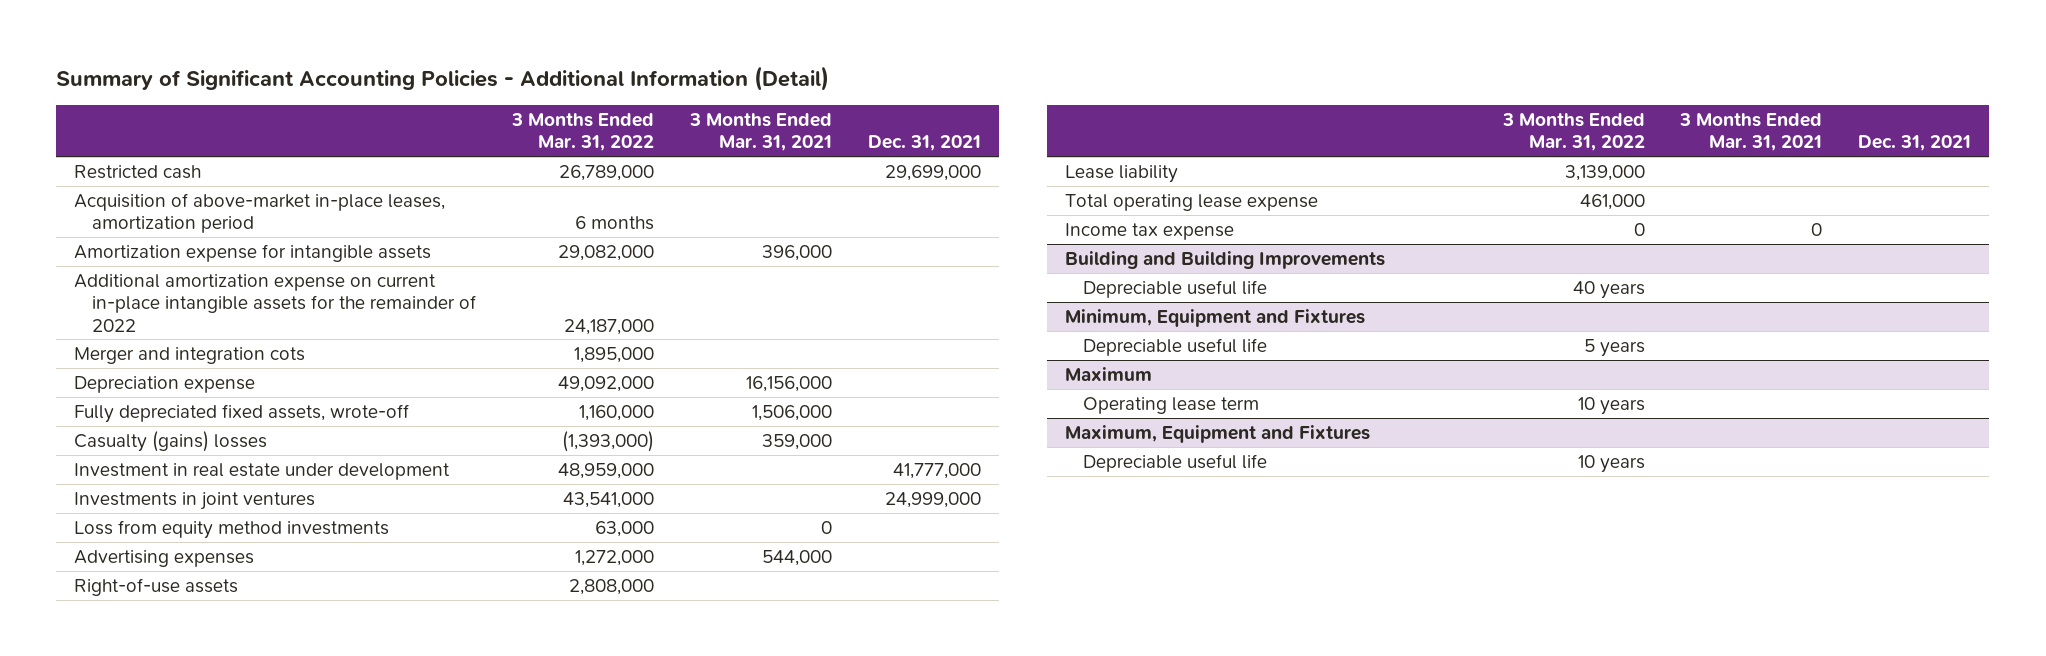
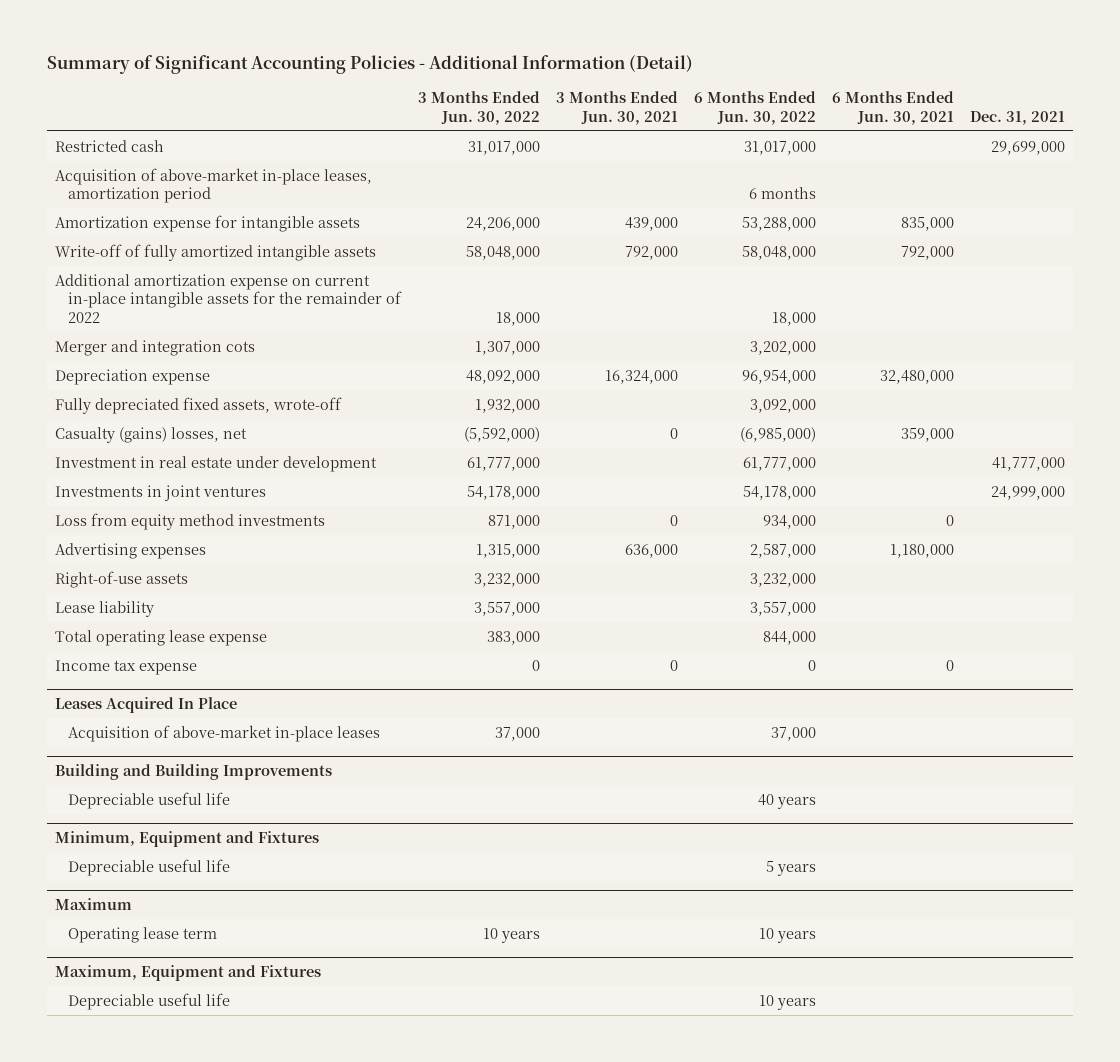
- | 3 Months Ended Mar. 31, 2022 | 3 Months Ended Mar. 31, 2021 | Dec. 31, 2021
+ | 3 Months Ended Jun. 30, 2022 | 3 Months Ended Jun. 30, 2021 | 6 Months Ended Jun. 30, 2022 | 6 Months Ended Jun. 30, 2021 | Dec. 31, 2021
+ Write-off of fully amortized intangible assets | 58,048,000 | 792,000 | 58,048,000 | 792,000 |
- Casualty (gains) losses | (1,393,000) | 359,000 |
+ Casualty (gains) losses, net | (5,592,000) | 0 | (6,985,000) | 359,000 |
+ Leases Acquired In Place
+ Acquisition of above-market in-place leases | 37,000 | | 37,000 | |

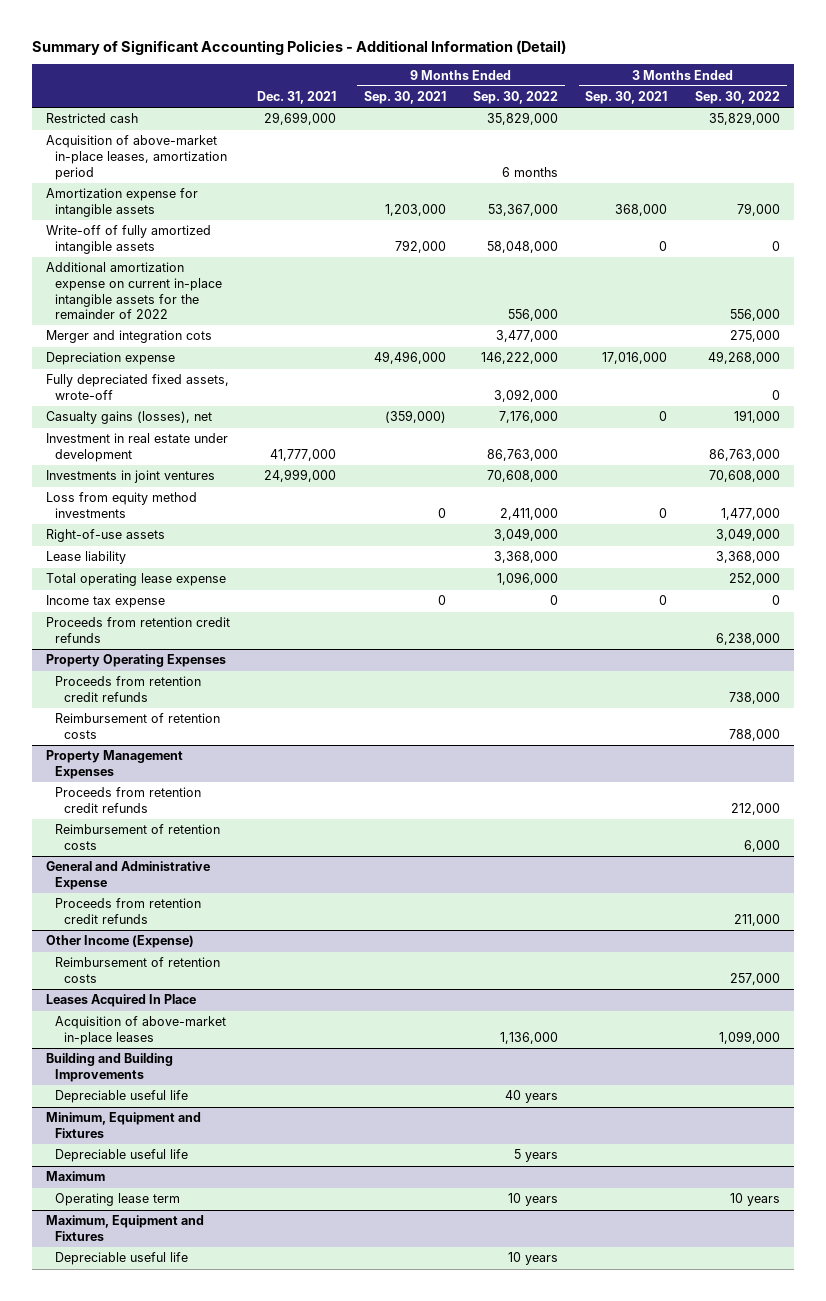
- | 3 Months Ended Jun. 30, 2022 | 3 Months Ended Jun. 30, 2021 | 6 Months Ended Jun. 30, 2022 | 6 Months Ended Jun. 30, 2021 | Dec. 31, 2021
+ | Dec. 31, 2021 | 9 Months Ended Sep. 30, 2021 | 9 Months Ended Sep. 30, 2022 | 3 Months Ended Sep. 30, 2021 | 3 Months Ended Sep. 30, 2022
- Casualty (gains) losses, net | (5,592,000) | 0 | (6,985,000) | 359,000 |
+ Casualty gains (losses), net | | (359,000) | 7,176,000 | 0 | 191,000
- Advertising expenses | 1,315,000 | 636,000 | 2,587,000 | 1,180,000 |
+ Proceeds from retention credit refunds | | | | | 6,238,000
+ Property Operating Expenses
+ Proceeds from retention credit refunds | | | | | 738,000
+ Reimbursement of retention costs | | | | | 788,000
+ Property Management Expenses
+ Proceeds from retention credit refunds | | | | | 212,000
+ Reimbursement of retention costs | | | | | 6,000
+ General and Administrative Expense
+ Proceeds from retention credit refunds | | | | | 211,000
+ Other Income (Expense)
+ Reimbursement of retention costs | | | | | 257,000

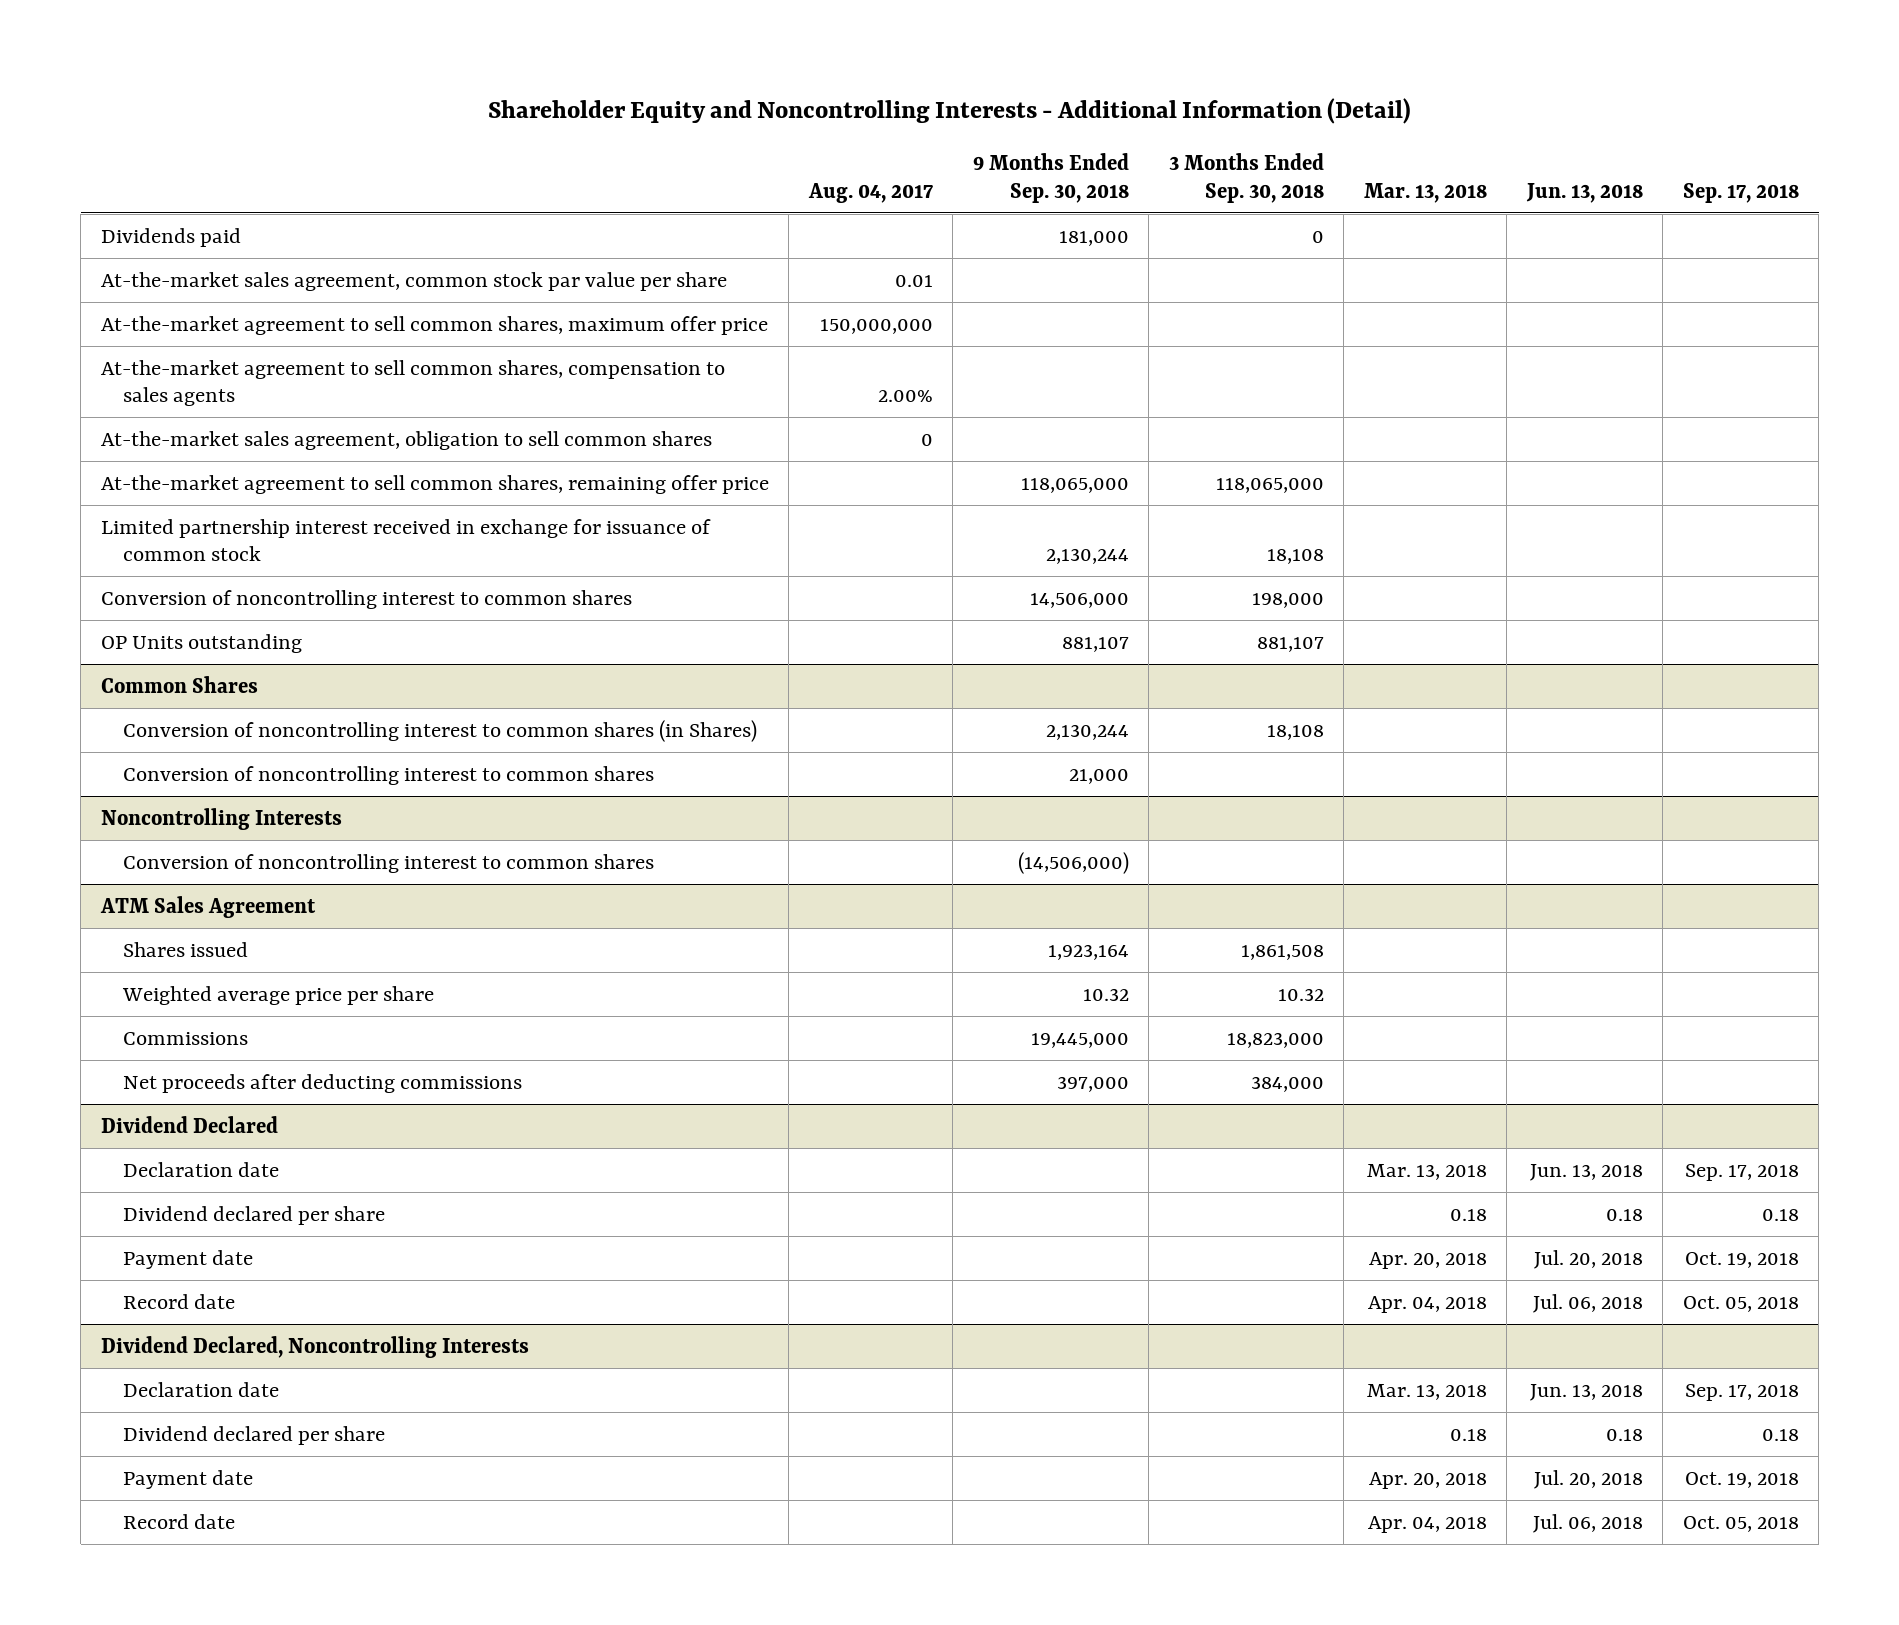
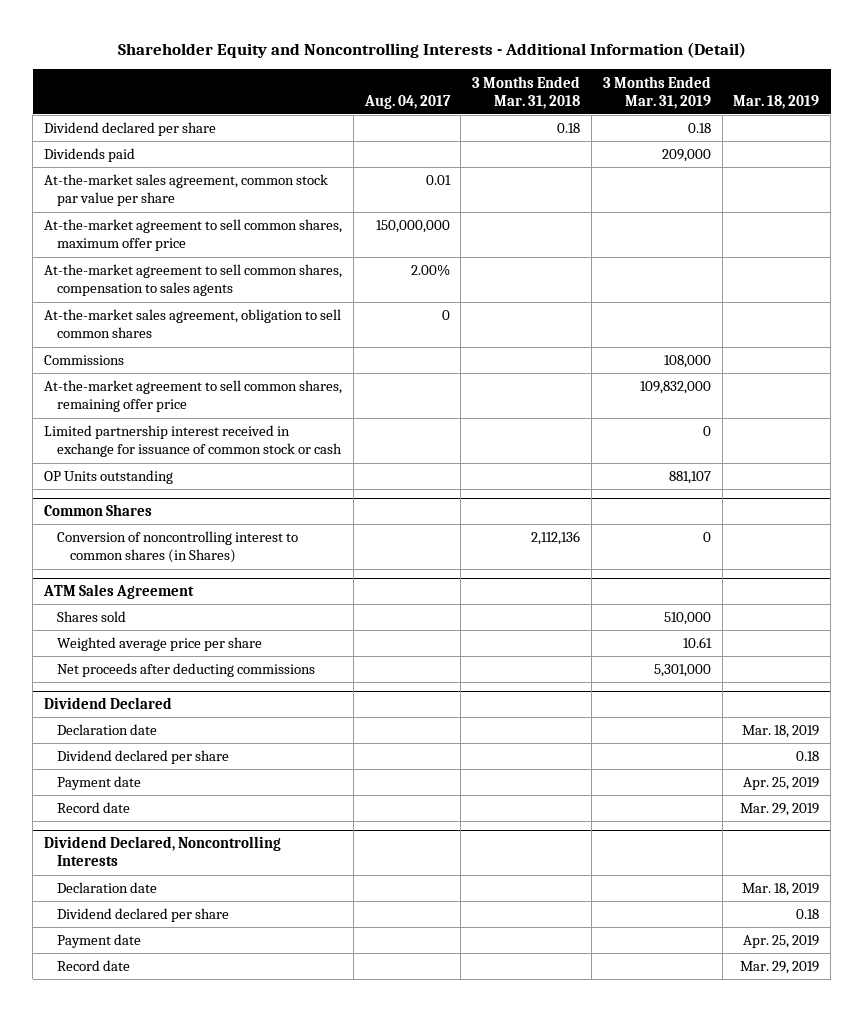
- | Aug. 04, 2017 | 9 Months Ended Sep. 30, 2018 | 3 Months Ended Sep. 30, 2018 | Mar. 13, 2018 | Jun. 13, 2018 | Sep. 17, 2018
+ | Aug. 04, 2017 | 3 Months Ended Mar. 31, 2018 | 3 Months Ended Mar. 31, 2019 | Mar. 18, 2019
+ Dividend declared per share | | 0.18 | 0.18 |
+ Commissions | | | 108,000 |
- Limited partnership interest received in exchange for issuance of common stock | | 2,130,244 | 18,108 | | |
- Conversion of noncontrolling interest to common shares | | 14,506,000 | 198,000 | | |
+ Limited partnership interest received in exchange for issuance of common stock or cash | | | 0 |
@ Common Shares
- Conversion of noncontrolling interest to common shares | | 21,000 | | | |
- Noncontrolling Interests
- Conversion of noncontrolling interest to common shares | | (14,506,000) | | | |
@ ATM Sales Agreement
- Shares issued | | 1,923,164 | 1,861,508 | | |
+ Shares sold | | | 510,000 |
- Commissions | | 19,445,000 | 18,823,000 | | |

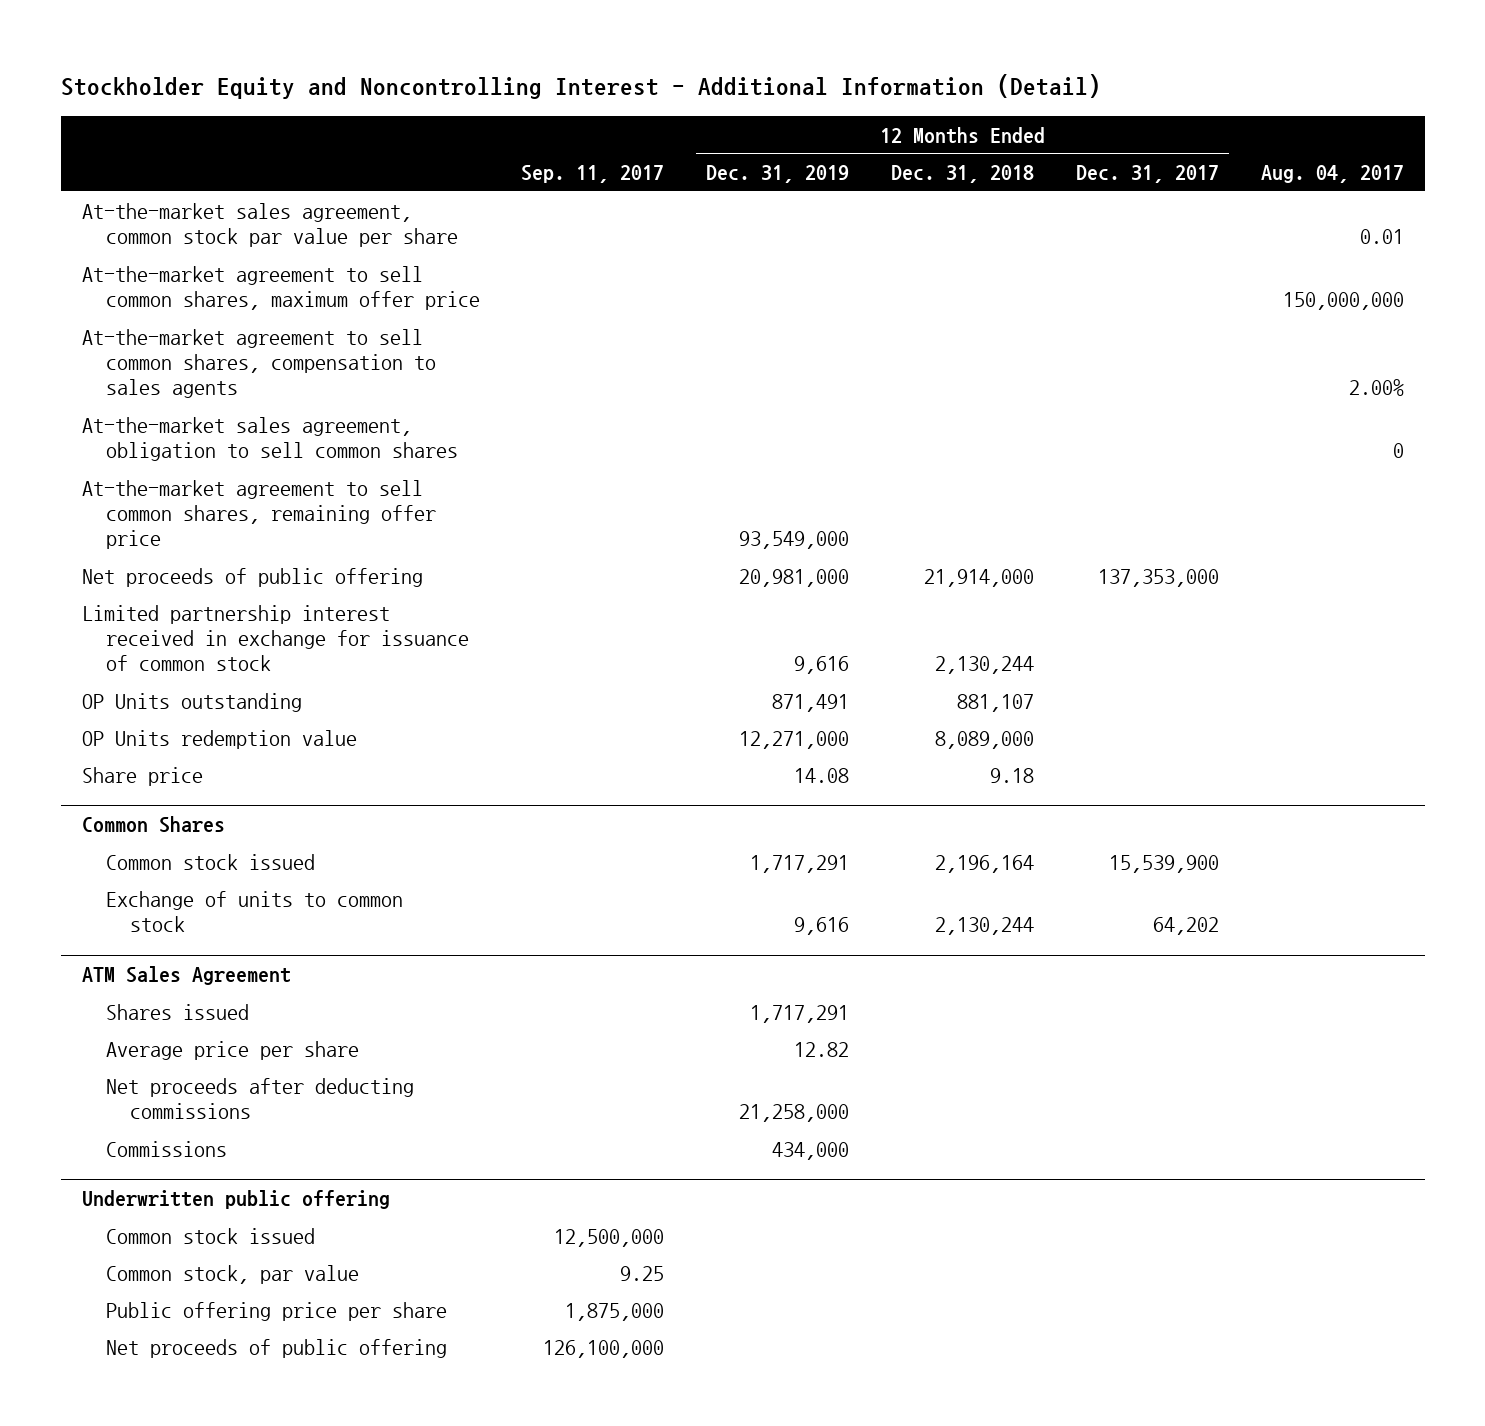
- Shareholder Equity and Noncontrolling Interests - Additional Information (Detail)
+ Stockholder Equity and Noncontrolling Interest - Additional Information (Detail)
- | Aug. 04, 2017 | 3 Months Ended Mar. 31, 2018 | 3 Months Ended Mar. 31, 2019 | Mar. 18, 2019
+ | Sep. 11, 2017 | 12 Months Ended Dec. 31, 2019 | 12 Months Ended Dec. 31, 2018 | 12 Months Ended Dec. 31, 2017 | Aug. 04, 2017
- Dividend declared per share | | 0.18 | 0.18 |
- Dividends paid | | | 209,000 |
- Commissions | | | 108,000 |
- Limited partnership interest received in exchange for issuance of common stock or cash | | | 0 |
+ Net proceeds of public offering | | 20,981,000 | 21,914,000 | 137,353,000 |
+ Limited partnership interest received in exchange for issuance of common stock | | 9,616 | 2,130,244 | |
+ OP Units redemption value | | 12,271,000 | 8,089,000 | |
+ Share price | | 14.08 | 9.18 | |
@ Common Shares
- Conversion of noncontrolling interest to common shares (in Shares) | | 2,112,136 | 0 |
+ Common stock issued | | 1,717,291 | 2,196,164 | 15,539,900 |
+ Exchange of units to common stock | | 9,616 | 2,130,244 | 64,202 |
@ ATM Sales Agreement
- Shares sold | | | 510,000 |
- Weighted average price per share | | | 10.61 |
+ Shares issued | | 1,717,291 | | |
+ Average price per share | | 12.82 | | |
- Dividend Declared
- Declaration date | | | | Mar. 18, 2019
- Dividend declared per share | | | | 0.18
- Payment date | | | | Apr. 25, 2019
- Record date | | | | Mar. 29, 2019
- Dividend Declared, Noncontrolling Interests
- Declaration date | | | | Mar. 18, 2019
- Dividend declared per share | | | | 0.18
- Payment date | | | | Apr. 25, 2019
- Record date | | | | Mar. 29, 2019
@ ATM Sales Agreement
+ Commissions | | 434,000 | | |
+ Underwritten public offering
+ Common stock issued | 12,500,000 | | | |
+ Common stock, par value | 9.25 | | | |
+ Public offering price per share | 1,875,000 | | | |
+ Net proceeds of public offering | 126,100,000 | | | |

